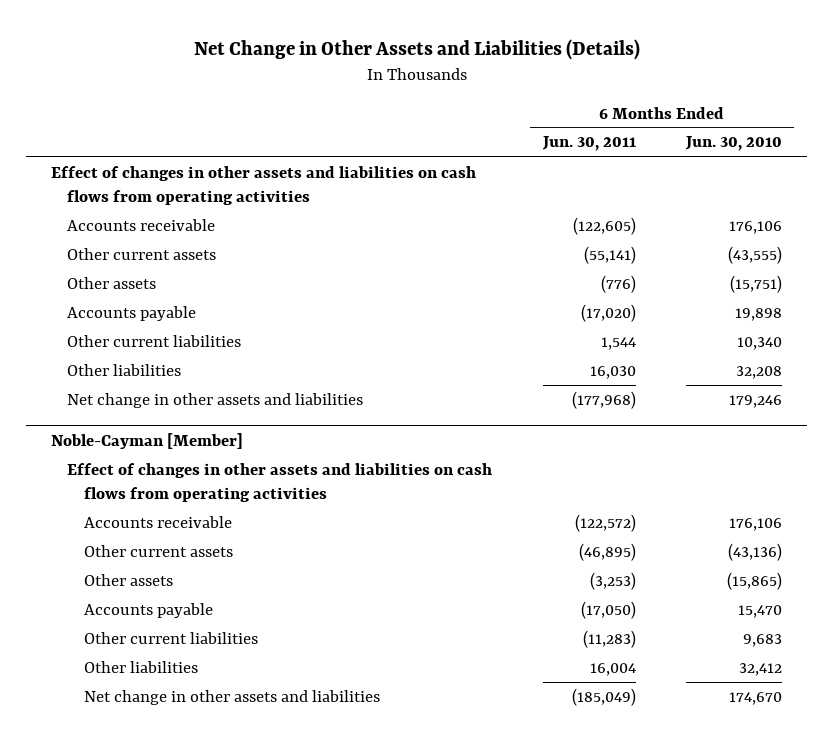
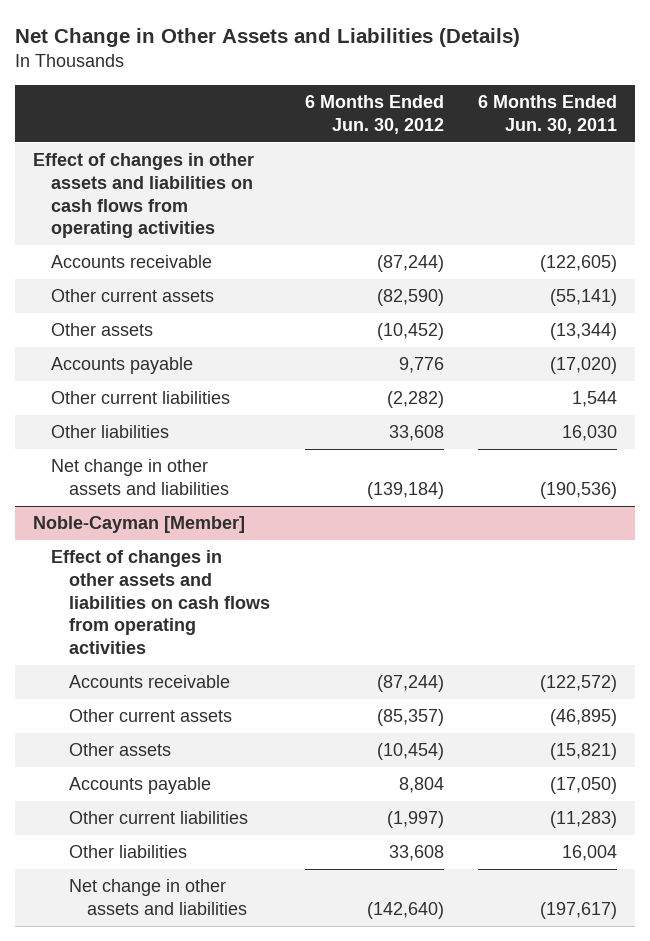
- | 6 Months Ended Jun. 30, 2011 | 6 Months Ended Jun. 30, 2010
+ | 6 Months Ended Jun. 30, 2012 | 6 Months Ended Jun. 30, 2011
- Other assets | (776) | (15,751)
+ Other assets | (10,452) | (13,344)
- Net change in other assets and liabilities | (177,968) | 179,246
+ Net change in other assets and liabilities | (139,184) | (190,536)
@ Noble-Cayman [Member]
- Other assets | (3,253) | (15,865)
+ Other assets | (10,454) | (15,821)
- Net change in other assets and liabilities | (185,049) | 174,670
+ Net change in other assets and liabilities | (142,640) | (197,617)

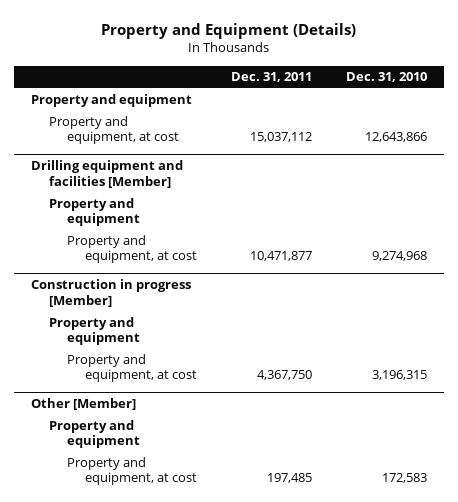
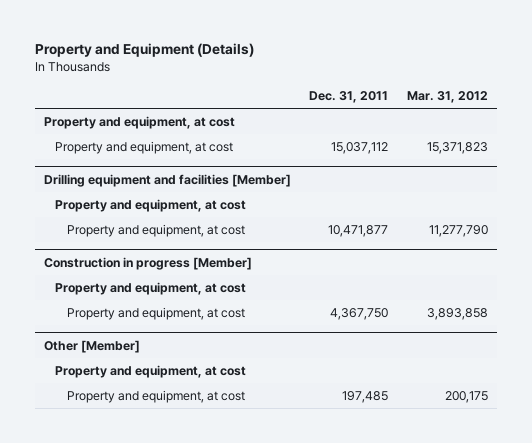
- | Dec. 31, 2011 | Dec. 31, 2010
+ | Dec. 31, 2011 | Mar. 31, 2012
- Property and equipment
+ Property and equipment, at cost
@ Drilling equipment and facilities [Member]
- Property and equipment
+ Property and equipment, at cost
@ Construction in progress [Member]
- Property and equipment
+ Property and equipment, at cost
@ Other [Member]
- Property and equipment
+ Property and equipment, at cost

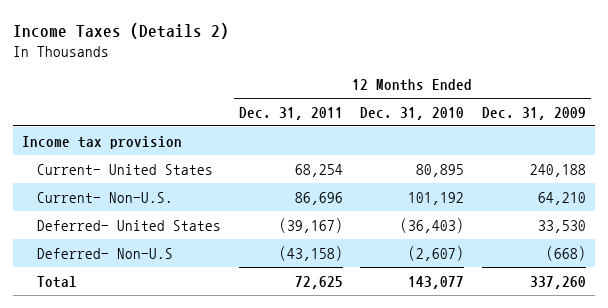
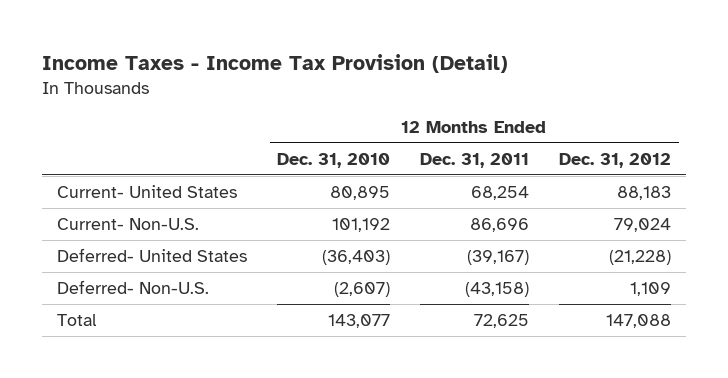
- Income Taxes (Details 2)
+ Income Taxes - Income Tax Provision (Detail)
- | 12 Months Ended Dec. 31, 2011 | 12 Months Ended Dec. 31, 2010 | 12 Months Ended Dec. 31, 2009
+ | 12 Months Ended Dec. 31, 2010 | 12 Months Ended Dec. 31, 2011 | 12 Months Ended Dec. 31, 2012
- Income tax provision
- Deferred- Non-U.S | (43,158) | (2,607) | (668)
+ Deferred- Non-U.S. | (2,607) | (43,158) | 1,109

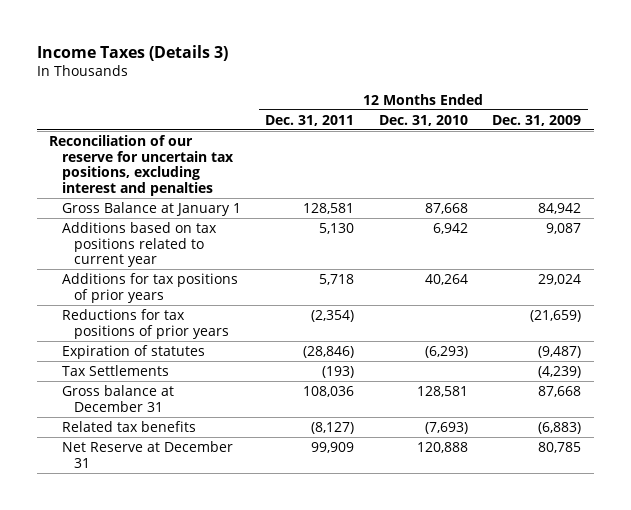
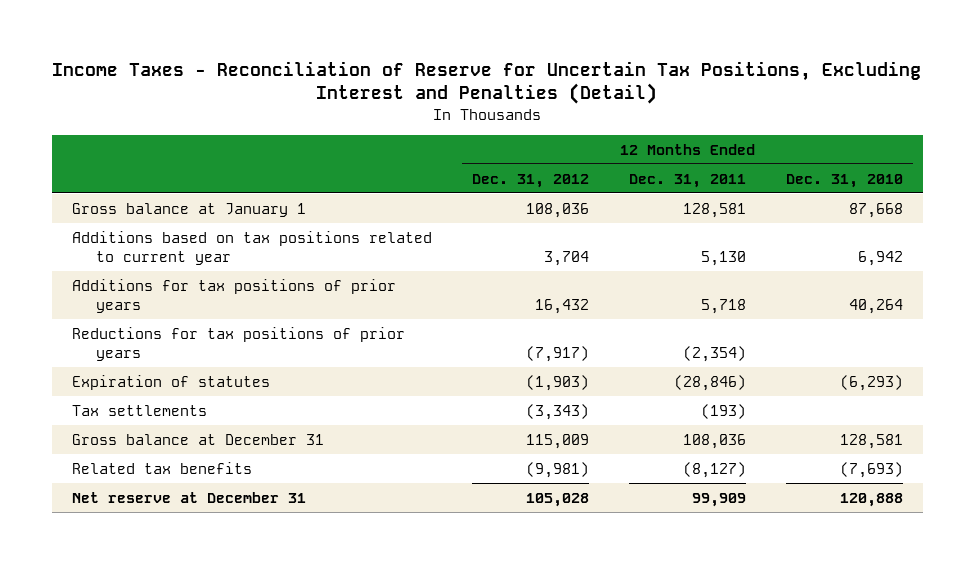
- Income Taxes (Details 3)
+ Income Taxes - Reconciliation of Reserve for Uncertain Tax Positions, Excluding Interest and Penalties (Detail)
- | 12 Months Ended Dec. 31, 2011 | 12 Months Ended Dec. 31, 2010 | 12 Months Ended Dec. 31, 2009
+ | 12 Months Ended Dec. 31, 2012 | 12 Months Ended Dec. 31, 2011 | 12 Months Ended Dec. 31, 2010
- Reconciliation of our reserve for uncertain tax positions, excluding interest and penalties
- Gross Balance at January 1 | 128,581 | 87,668 | 84,942
+ Gross balance at January 1 | 108,036 | 128,581 | 87,668
- Tax Settlements | (193) | | (4,239)
+ Tax settlements | (3,343) | (193) |
- Net Reserve at December 31 | 99,909 | 120,888 | 80,785
+ Net reserve at December 31 | 105,028 | 99,909 | 120,888

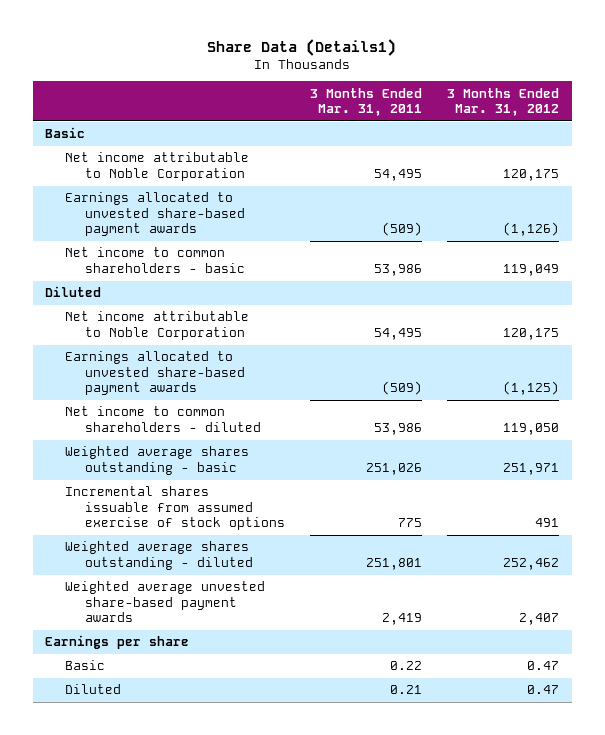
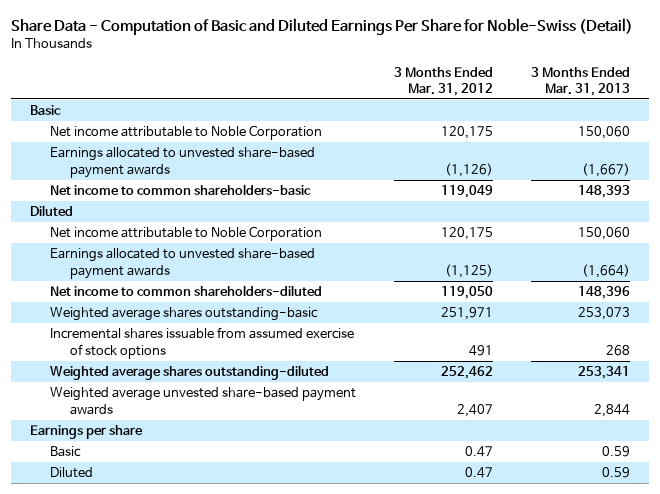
- Share Data (Details1)
+ Share Data - Computation of Basic and Diluted Earnings Per Share for Noble-Swiss (Detail)
- | 3 Months Ended Mar. 31, 2011 | 3 Months Ended Mar. 31, 2012
+ | 3 Months Ended Mar. 31, 2012 | 3 Months Ended Mar. 31, 2013
- Net income to common shareholders - basic | 53,986 | 119,049
+ Net income to common shareholders-basic | 119,049 | 148,393
- Net income to common shareholders - diluted | 53,986 | 119,050
- Weighted average shares outstanding - basic | 251,026 | 251,971
+ Net income to common shareholders-diluted | 119,050 | 148,396
+ Weighted average shares outstanding-basic | 251,971 | 253,073
- Weighted average shares outstanding - diluted | 251,801 | 252,462
+ Weighted average shares outstanding-diluted | 252,462 | 253,341

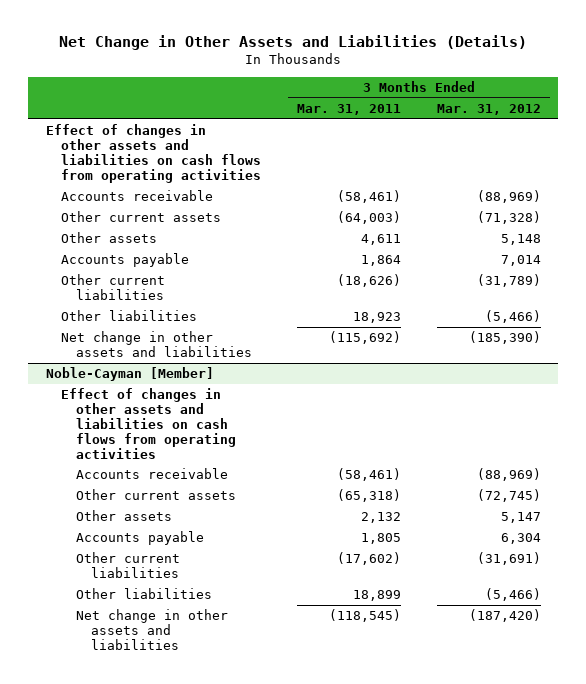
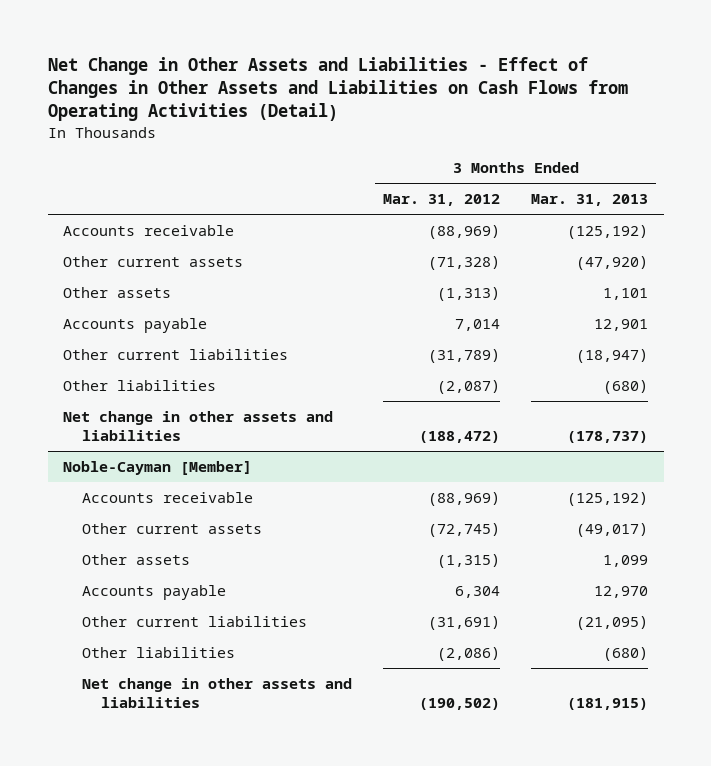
- Net Change in Other Assets and Liabilities (Details)
+ Net Change in Other Assets and Liabilities - Effect of Changes in Other Assets and Liabilities on Cash Flows from Operating Activities (Detail)
- | 3 Months Ended Mar. 31, 2011 | 3 Months Ended Mar. 31, 2012
+ | 3 Months Ended Mar. 31, 2012 | 3 Months Ended Mar. 31, 2013
- Effect of changes in other assets and liabilities on cash flows from operating activities
- Other assets | 4,611 | 5,148
+ Other assets | (1,313) | 1,101
- Other liabilities | 18,923 | (5,466)
- Net change in other assets and liabilities | (115,692) | (185,390)
+ Other liabilities | (2,087) | (680)
+ Net change in other assets and liabilities | (188,472) | (178,737)
@ Noble-Cayman [Member]
- Effect of changes in other assets and liabilities on cash flows from operating activities
- Other assets | 2,132 | 5,147
+ Other assets | (1,315) | 1,099
- Other liabilities | 18,899 | (5,466)
- Net change in other assets and liabilities | (118,545) | (187,420)
+ Other liabilities | (2,086) | (680)
+ Net change in other assets and liabilities | (190,502) | (181,915)

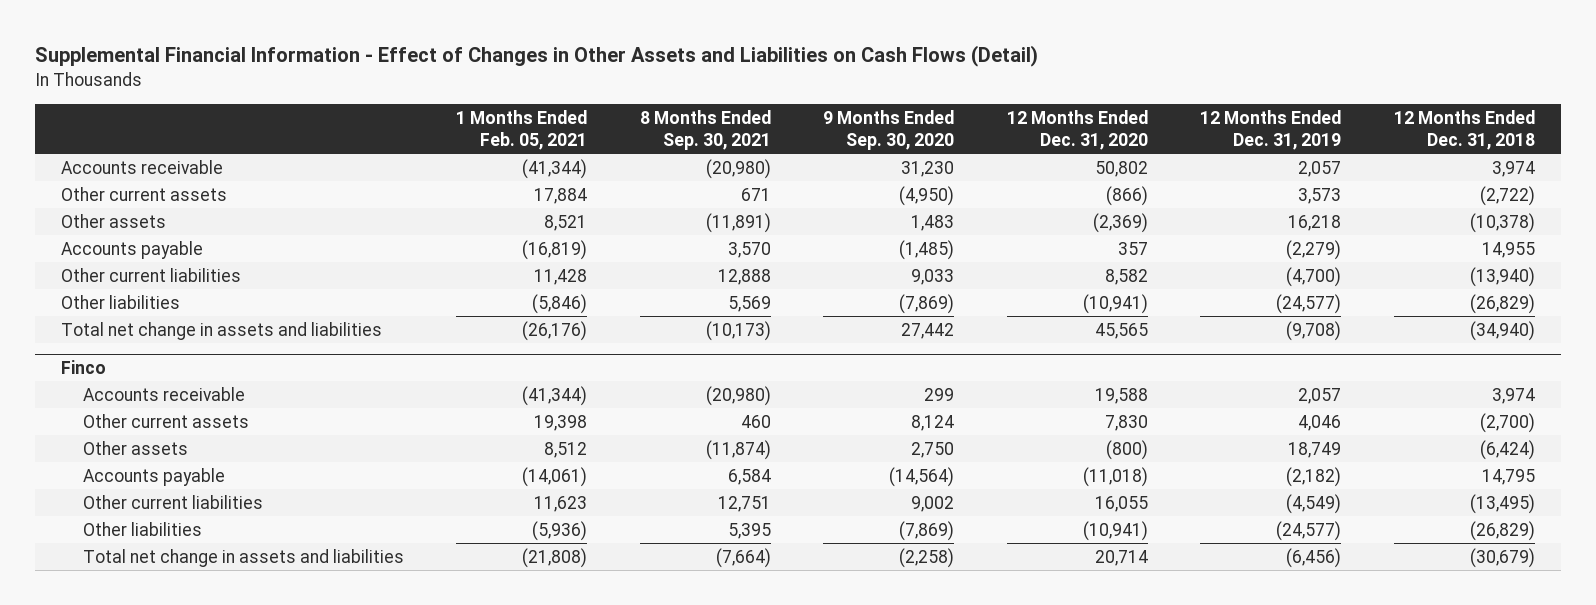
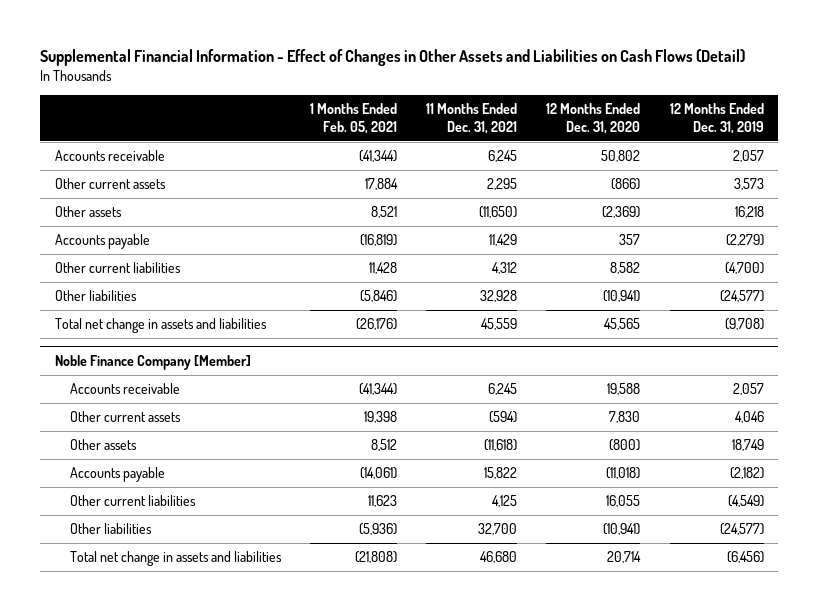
- | 1 Months Ended Feb. 05, 2021 | 8 Months Ended Sep. 30, 2021 | 9 Months Ended Sep. 30, 2020 | 12 Months Ended Dec. 31, 2020 | 12 Months Ended Dec. 31, 2019 | 12 Months Ended Dec. 31, 2018
+ | 1 Months Ended Feb. 05, 2021 | 11 Months Ended Dec. 31, 2021 | 12 Months Ended Dec. 31, 2020 | 12 Months Ended Dec. 31, 2019
- Finco
+ Noble Finance Company [Member]

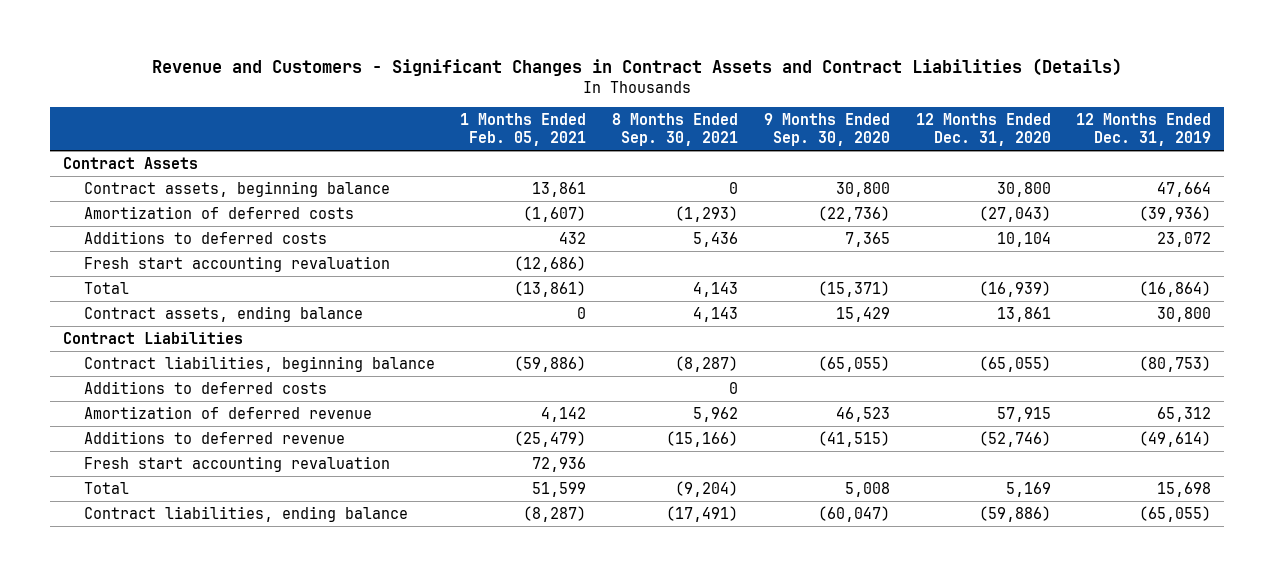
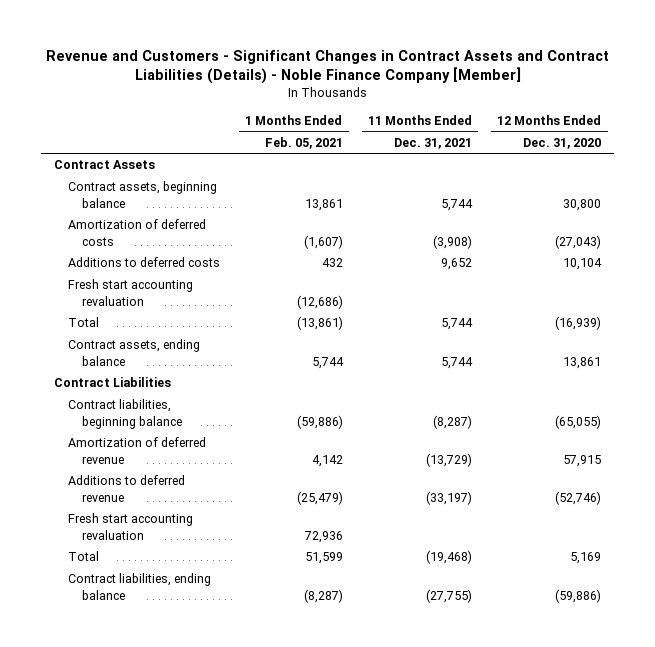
- Revenue and Customers - Significant Changes in Contract Assets and Contract Liabilities (Details)
+ Revenue and Customers - Significant Changes in Contract Assets and Contract Liabilities (Details) - Noble Finance Company [Member]
- | 1 Months Ended Feb. 05, 2021 | 8 Months Ended Sep. 30, 2021 | 9 Months Ended Sep. 30, 2020 | 12 Months Ended Dec. 31, 2020 | 12 Months Ended Dec. 31, 2019
+ | 1 Months Ended Feb. 05, 2021 | 11 Months Ended Dec. 31, 2021 | 12 Months Ended Dec. 31, 2020
- Contract assets, ending balance | 0 | 4,143 | 15,429 | 13,861 | 30,800
+ Contract assets, ending balance | 5,744 | 5,744 | 13,861
- Additions to deferred costs | | 0 | | |

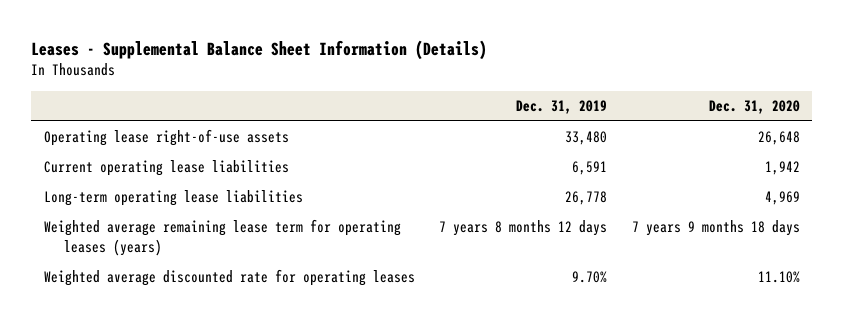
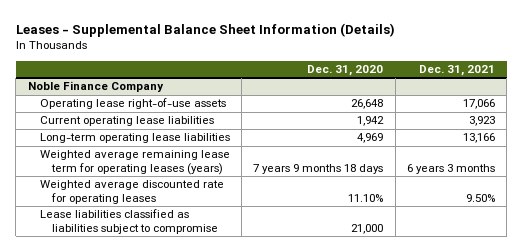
- | Dec. 31, 2019 | Dec. 31, 2020
+ | Dec. 31, 2020 | Dec. 31, 2021
+ Noble Finance Company
+ Lease liabilities classified as liabilities subject to compromise | 21,000 |

